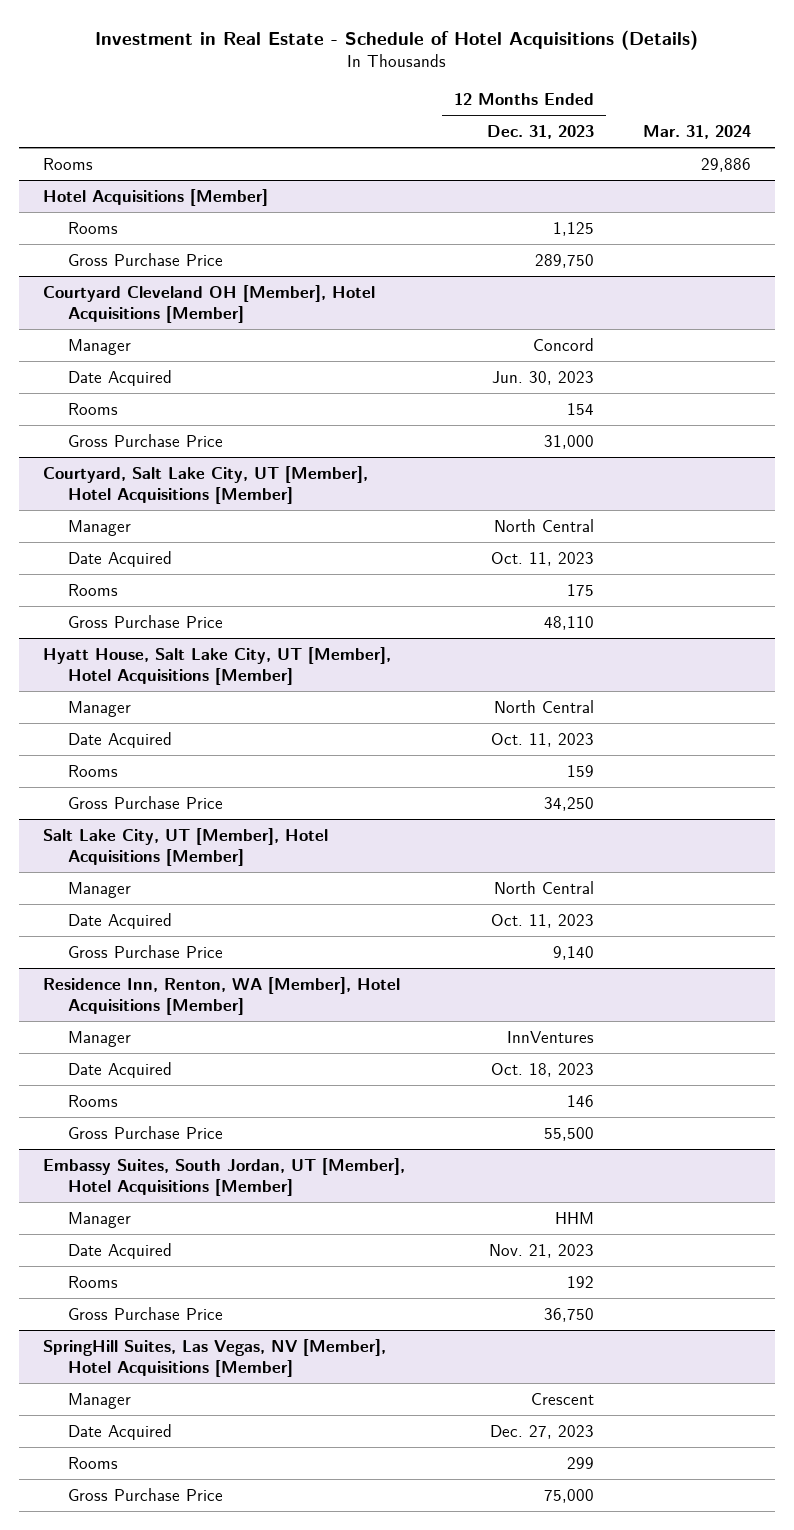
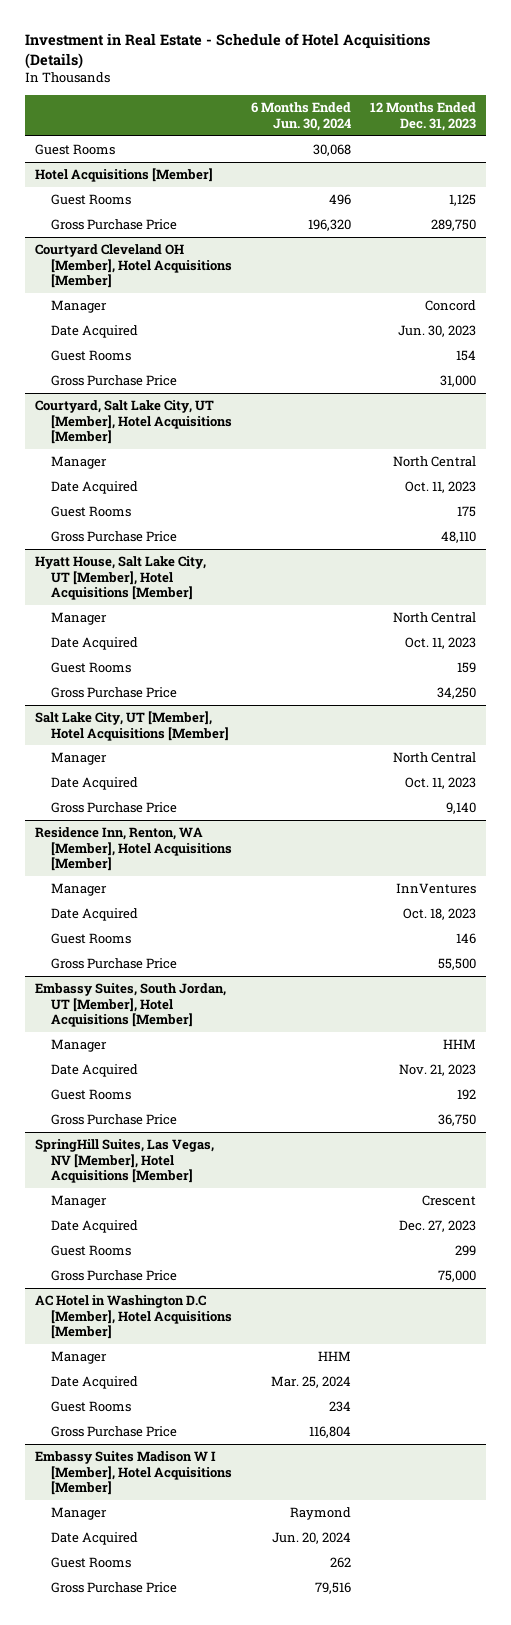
- | 12 Months Ended Dec. 31, 2023 | Mar. 31, 2024
+ | 6 Months Ended Jun. 30, 2024 | 12 Months Ended Dec. 31, 2023
- Rooms | | 29,886
+ Guest Rooms | 30,068 |
@ Hotel Acquisitions [Member]
- Rooms | 1,125 |
+ Guest Rooms | 496 | 1,125
@ Courtyard Cleveland OH [Member], Hotel Acquisitions [Member]
- Rooms | 154 |
+ Guest Rooms | | 154
@ Courtyard, Salt Lake City, UT [Member], Hotel Acquisitions [Member]
- Rooms | 175 |
+ Guest Rooms | | 175
@ Hyatt House, Salt Lake City, UT [Member], Hotel Acquisitions [Member]
- Rooms | 159 |
+ Guest Rooms | | 159
@ Residence Inn, Renton, WA [Member], Hotel Acquisitions [Member]
- Rooms | 146 |
+ Guest Rooms | | 146
@ Embassy Suites, South Jordan, UT [Member], Hotel Acquisitions [Member]
- Rooms | 192 |
+ Guest Rooms | | 192
@ SpringHill Suites, Las Vegas, NV [Member], Hotel Acquisitions [Member]
- Rooms | 299 |
+ Guest Rooms | | 299
+ AC Hotel in Washington D.C [Member], Hotel Acquisitions [Member]
+ Manager | HHM |
+ Date Acquired | Mar. 25, 2024 |
+ Guest Rooms | 234 |
+ Gross Purchase Price | 116,804 |
+ Embassy Suites Madison W I [Member], Hotel Acquisitions [Member]
+ Manager | Raymond |
+ Date Acquired | Jun. 20, 2024 |
+ Guest Rooms | 262 |
+ Gross Purchase Price | 79,516 |

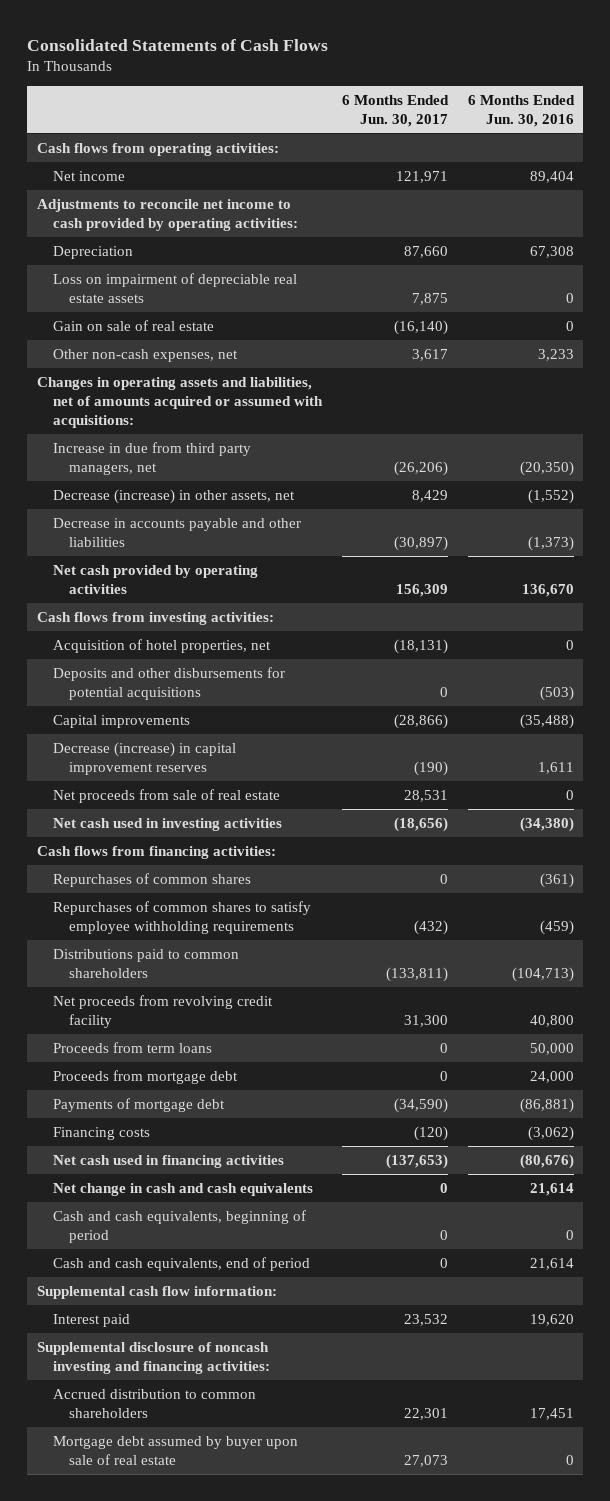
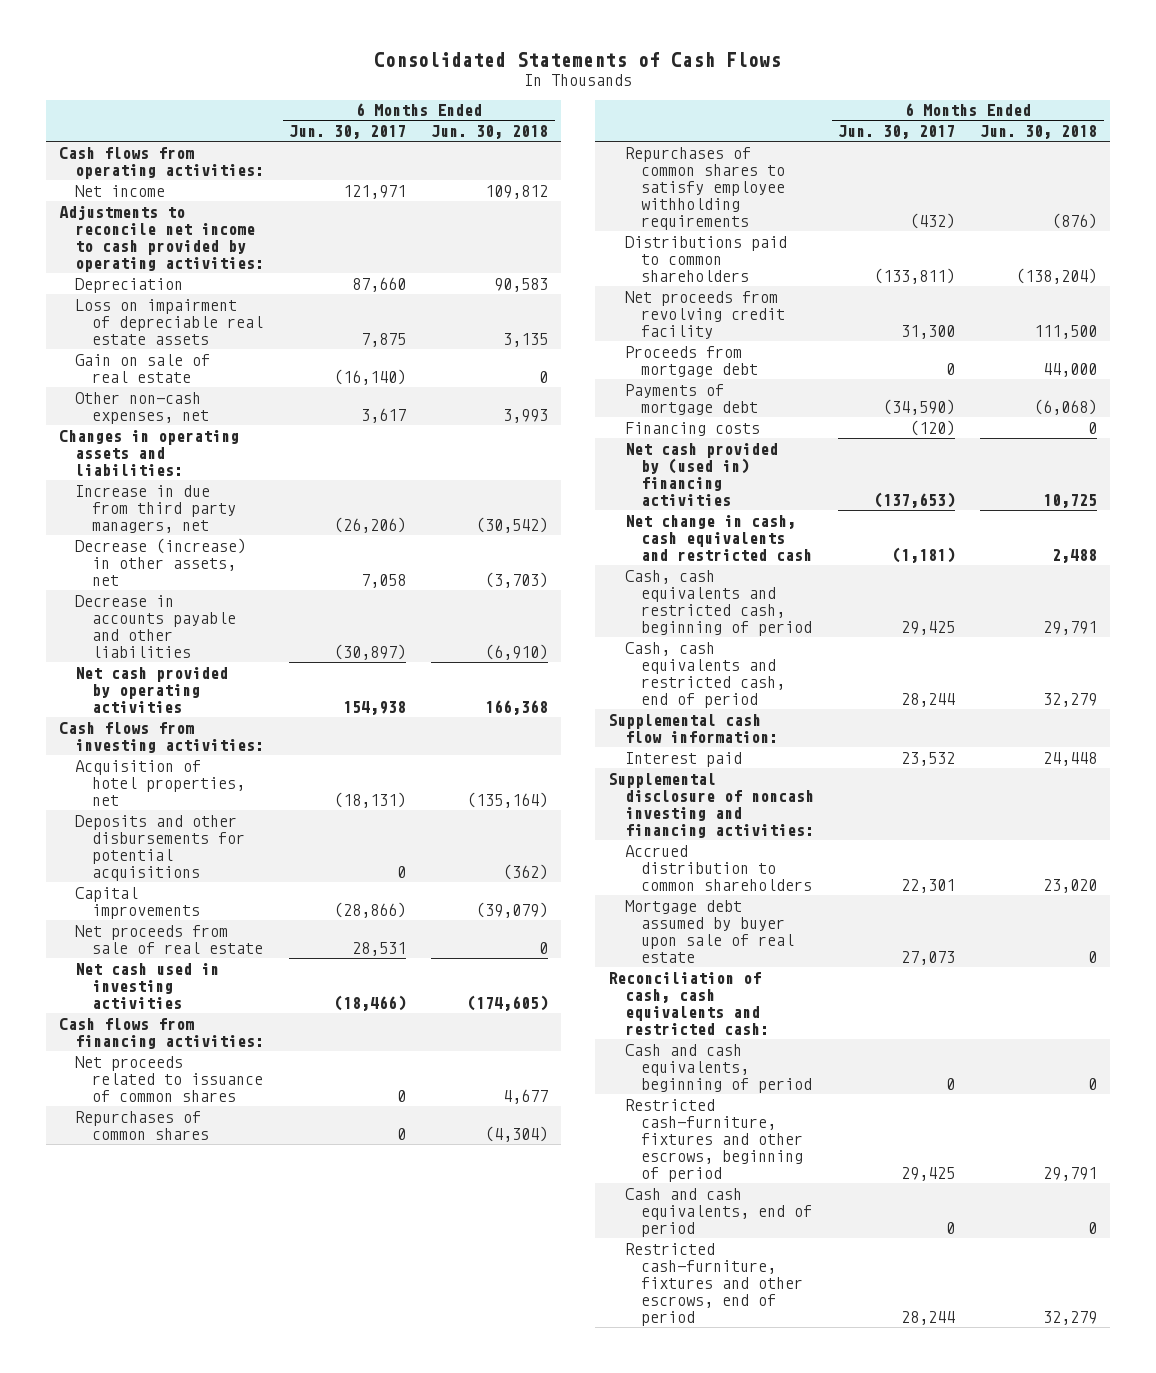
- | 6 Months Ended Jun. 30, 2017 | 6 Months Ended Jun. 30, 2016
+ | 6 Months Ended Jun. 30, 2017 | 6 Months Ended Jun. 30, 2018
- Changes in operating assets and liabilities, net of amounts acquired or assumed with acquisitions:
+ Changes in operating assets and liabilities:
- Decrease (increase) in other assets, net | 8,429 | (1,552)
+ Decrease (increase) in other assets, net | 7,058 | (3,703)
- Net cash provided by operating activities | 156,309 | 136,670
+ Net cash provided by operating activities | 154,938 | 166,368
- Decrease (increase) in capital improvement reserves | (190) | 1,611
- Net cash used in investing activities | (18,656) | (34,380)
+ Net cash used in investing activities | (18,466) | (174,605)
+ Net proceeds related to issuance of common shares | 0 | 4,677
- Proceeds from term loans | 0 | 50,000
- Net cash used in financing activities | (137,653) | (80,676)
- Net change in cash and cash equivalents | 0 | 21,614
+ Net cash provided by (used in) financing activities | (137,653) | 10,725
+ Net change in cash, cash equivalents and restricted cash | (1,181) | 2,488
+ Cash, cash equivalents and restricted cash, beginning of period | 29,425 | 29,791
+ Cash, cash equivalents and restricted cash, end of period | 28,244 | 32,279
+ Reconciliation of cash, cash equivalents and restricted cash:
moved down: Cash and cash equivalents, beginning of period | 0 | 0
+ Restricted cash-furniture, fixtures and other escrows, beginning of period | 29,425 | 29,791
moved down: Cash and cash equivalents, end of period | 0 | 0
+ Restricted cash-furniture, fixtures and other escrows, end of period | 28,244 | 32,279

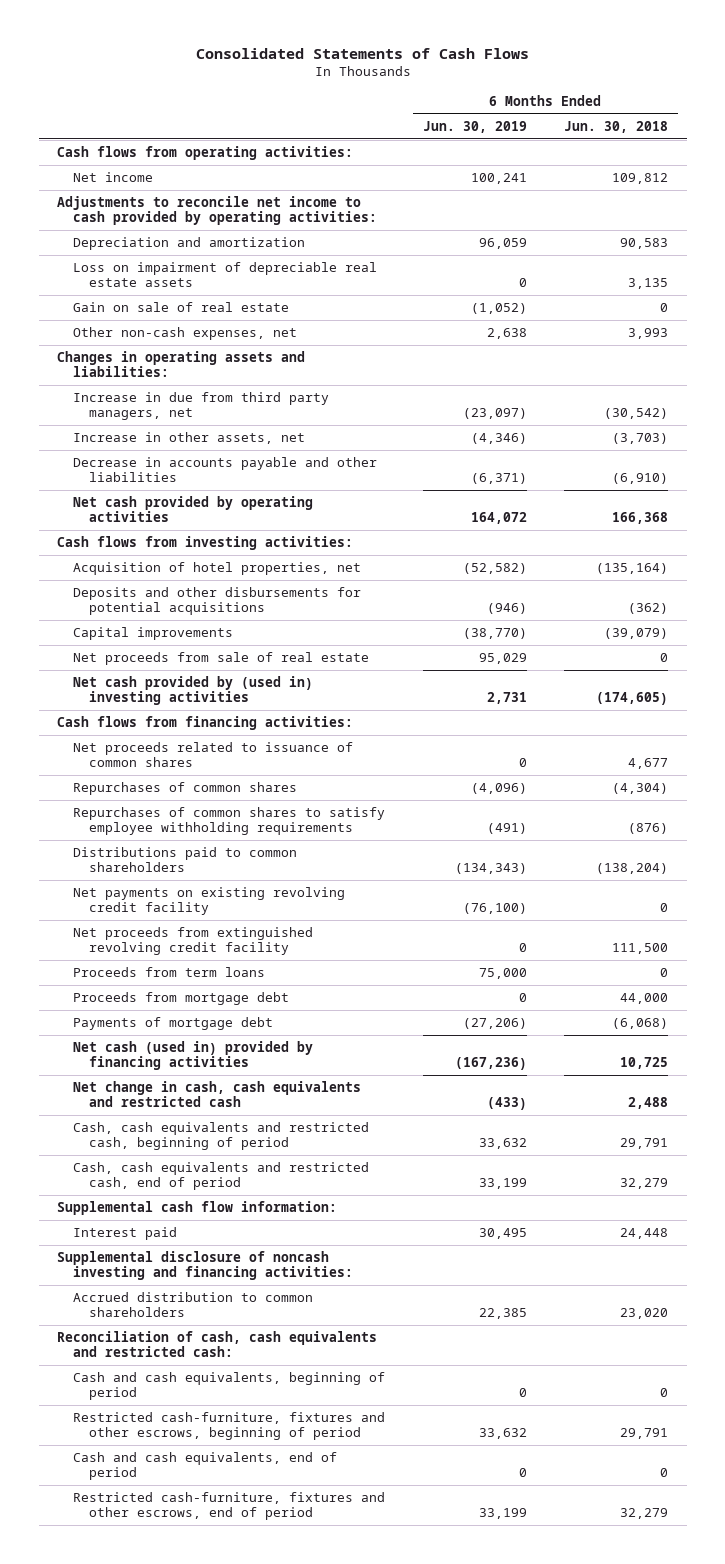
- | 6 Months Ended Jun. 30, 2017 | 6 Months Ended Jun. 30, 2018
+ | 6 Months Ended Jun. 30, 2019 | 6 Months Ended Jun. 30, 2018
- Depreciation | 87,660 | 90,583
+ Depreciation and amortization | 96,059 | 90,583
- Decrease (increase) in other assets, net | 7,058 | (3,703)
+ Increase in other assets, net | (4,346) | (3,703)
- Net cash used in investing activities | (18,466) | (174,605)
+ Net cash provided by (used in) investing activities | 2,731 | (174,605)
- Net proceeds from revolving credit facility | 31,300 | 111,500
+ Net payments on existing revolving credit facility | (76,100) | 0
+ Net proceeds from extinguished revolving credit facility | 0 | 111,500
+ Proceeds from term loans | 75,000 | 0
- Financing costs | (120) | 0
- Net cash provided by (used in) financing activities | (137,653) | 10,725
+ Net cash (used in) provided by financing activities | (167,236) | 10,725
- Mortgage debt assumed by buyer upon sale of real estate | 27,073 | 0

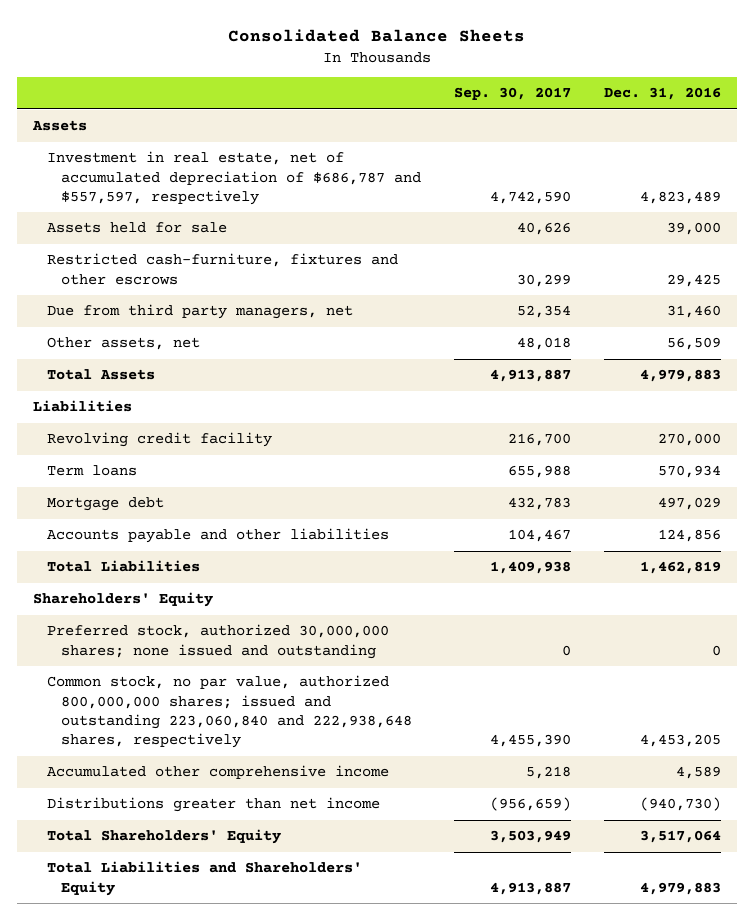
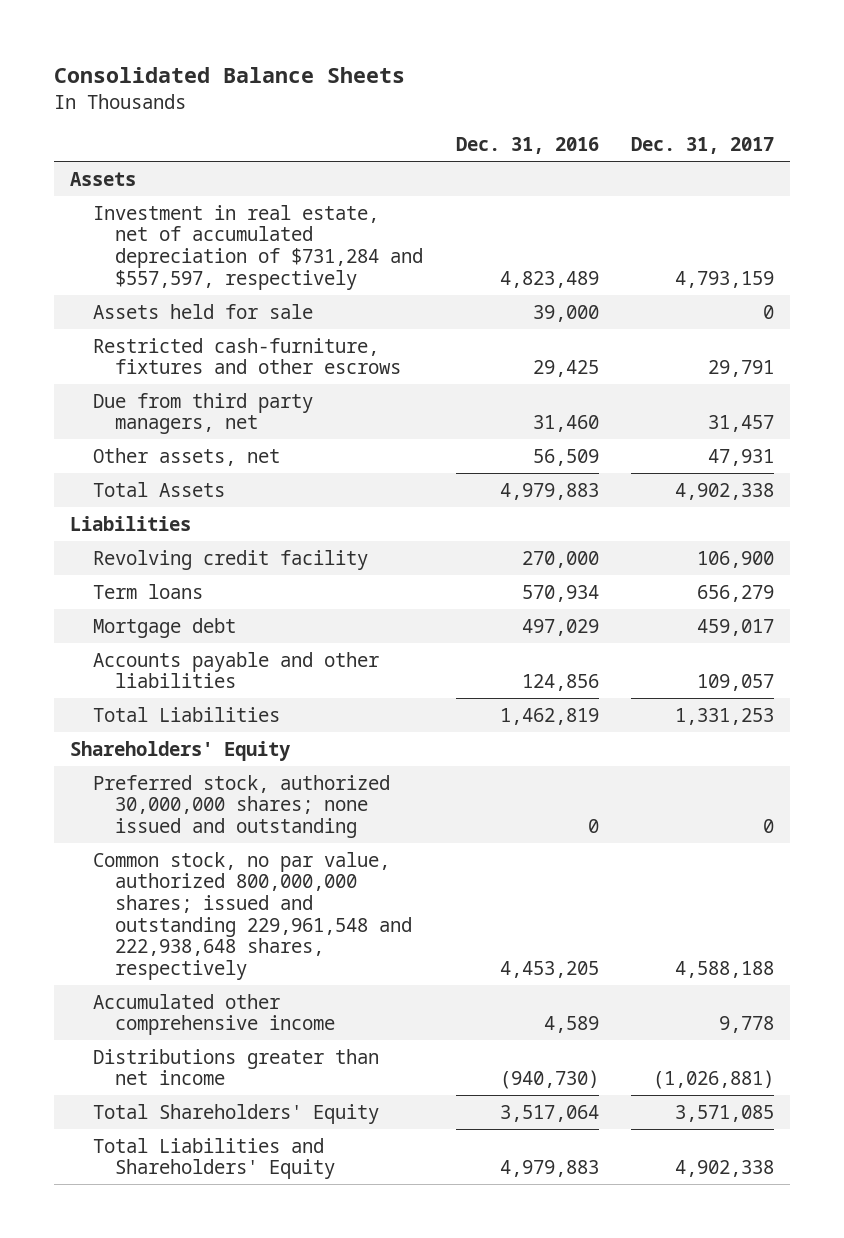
- | Sep. 30, 2017 | Dec. 31, 2016
+ | Dec. 31, 2016 | Dec. 31, 2017
- Investment in real estate, net of accumulated depreciation of $686,787 and $557,597, respectively | 4,742,590 | 4,823,489
+ Investment in real estate, net of accumulated depreciation of $731,284 and $557,597, respectively | 4,823,489 | 4,793,159
- Common stock, no par value, authorized 800,000,000 shares; issued and outstanding 223,060,840 and 222,938,648 shares, respectively | 4,455,390 | 4,453,205
+ Common stock, no par value, authorized 800,000,000 shares; issued and outstanding 229,961,548 and 222,938,648 shares, respectively | 4,453,205 | 4,588,188

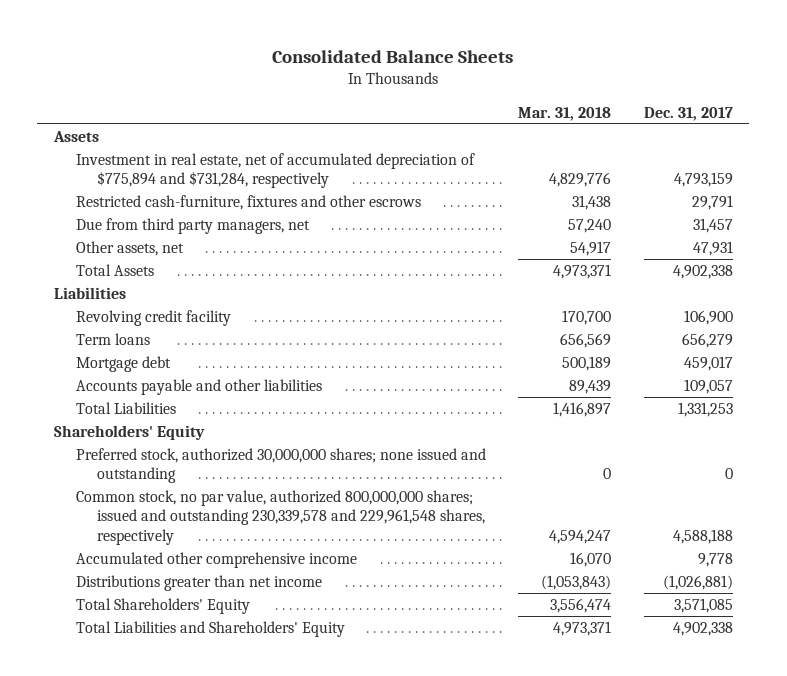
- | Dec. 31, 2016 | Dec. 31, 2017
+ | Mar. 31, 2018 | Dec. 31, 2017
- Investment in real estate, net of accumulated depreciation of $731,284 and $557,597, respectively | 4,823,489 | 4,793,159
- Assets held for sale | 39,000 | 0
+ Investment in real estate, net of accumulated depreciation of $775,894 and $731,284, respectively | 4,829,776 | 4,793,159
- Common stock, no par value, authorized 800,000,000 shares; issued and outstanding 229,961,548 and 222,938,648 shares, respectively | 4,453,205 | 4,588,188
+ Common stock, no par value, authorized 800,000,000 shares; issued and outstanding 230,339,578 and 229,961,548 shares, respectively | 4,594,247 | 4,588,188

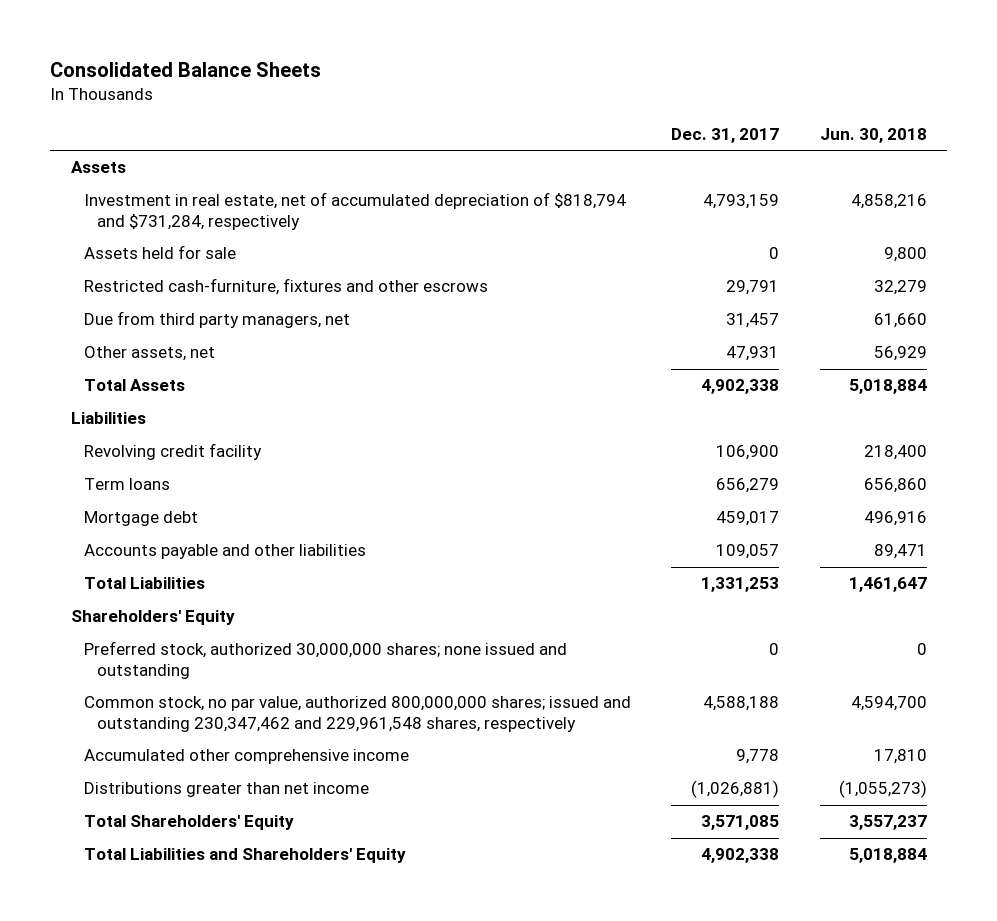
- | Mar. 31, 2018 | Dec. 31, 2017
+ | Dec. 31, 2017 | Jun. 30, 2018
- Investment in real estate, net of accumulated depreciation of $775,894 and $731,284, respectively | 4,829,776 | 4,793,159
+ Investment in real estate, net of accumulated depreciation of $818,794 and $731,284, respectively | 4,793,159 | 4,858,216
+ Assets held for sale | 0 | 9,800
- Common stock, no par value, authorized 800,000,000 shares; issued and outstanding 230,339,578 and 229,961,548 shares, respectively | 4,594,247 | 4,588,188
+ Common stock, no par value, authorized 800,000,000 shares; issued and outstanding 230,347,462 and 229,961,548 shares, respectively | 4,588,188 | 4,594,700

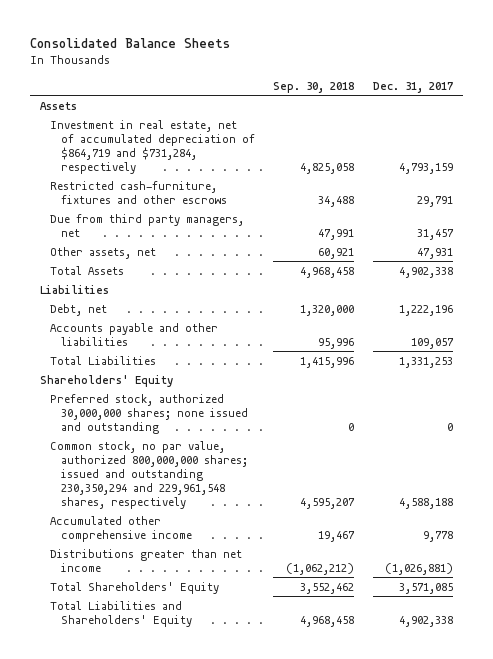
- | Dec. 31, 2017 | Jun. 30, 2018
+ | Sep. 30, 2018 | Dec. 31, 2017
- Investment in real estate, net of accumulated depreciation of $818,794 and $731,284, respectively | 4,793,159 | 4,858,216
- Assets held for sale | 0 | 9,800
+ Investment in real estate, net of accumulated depreciation of $864,719 and $731,284, respectively | 4,825,058 | 4,793,159
- Revolving credit facility | 106,900 | 218,400
- Term loans | 656,279 | 656,860
- Mortgage debt | 459,017 | 496,916
+ Debt, net | 1,320,000 | 1,222,196
- Common stock, no par value, authorized 800,000,000 shares; issued and outstanding 230,347,462 and 229,961,548 shares, respectively | 4,588,188 | 4,594,700
+ Common stock, no par value, authorized 800,000,000 shares; issued and outstanding 230,350,294 and 229,961,548 shares, respectively | 4,595,207 | 4,588,188

